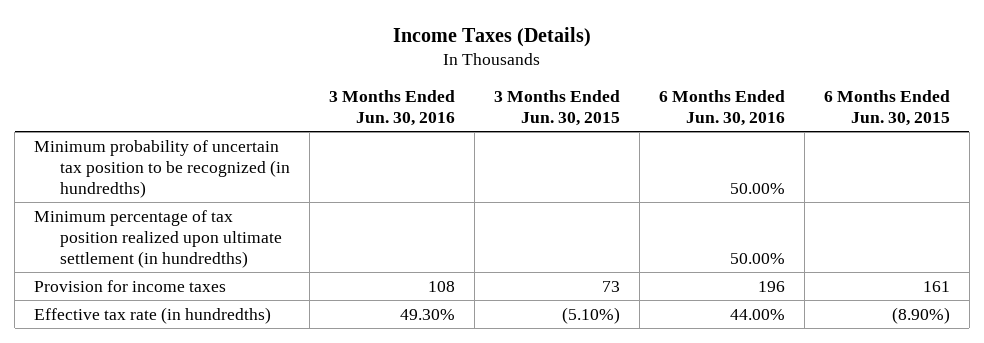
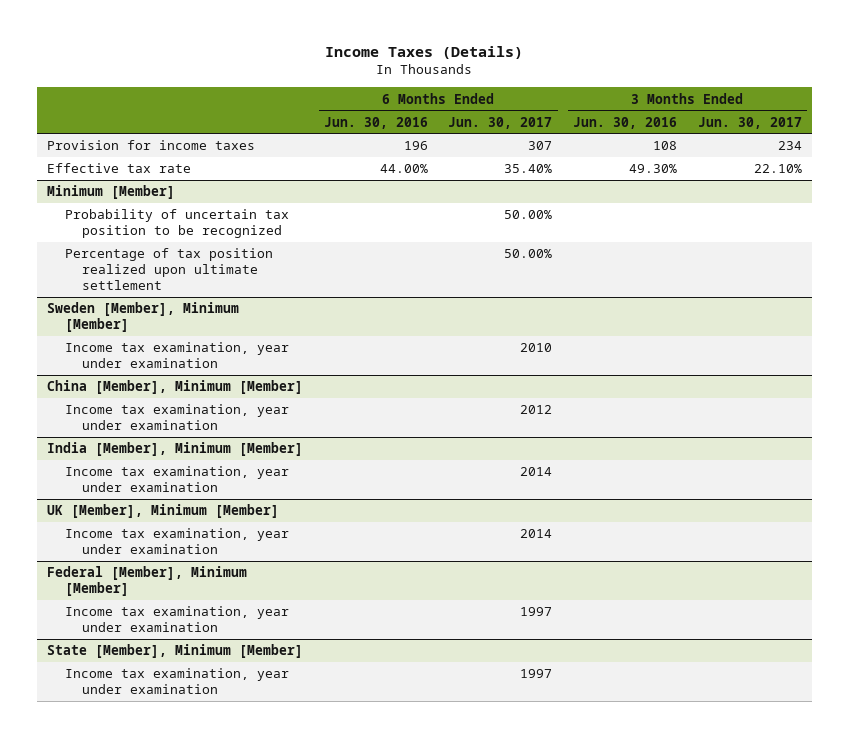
- | 3 Months Ended Jun. 30, 2016 | 3 Months Ended Jun. 30, 2015 | 6 Months Ended Jun. 30, 2016 | 6 Months Ended Jun. 30, 2015
+ | 6 Months Ended Jun. 30, 2016 | 6 Months Ended Jun. 30, 2017 | 3 Months Ended Jun. 30, 2016 | 3 Months Ended Jun. 30, 2017
- Minimum probability of uncertain tax position to be recognized (in hundredths) | | | 50.00% |
- Minimum percentage of tax position realized upon ultimate settlement (in hundredths) | | | 50.00% |
- Effective tax rate (in hundredths) | 49.30% | (5.10%) | 44.00% | (8.90%)
+ Effective tax rate | 44.00% | 35.40% | 49.30% | 22.10%
+ Minimum [Member]
+ Probability of uncertain tax position to be recognized | | 50.00% | |
+ Percentage of tax position realized upon ultimate settlement | | 50.00% | |
+ Sweden [Member], Minimum [Member]
+ Income tax examination, year under examination | | 2010 | |
+ China [Member], Minimum [Member]
+ Income tax examination, year under examination | | 2012 | |
+ India [Member], Minimum [Member]
+ Income tax examination, year under examination | | 2014 | |
+ UK [Member], Minimum [Member]
+ Income tax examination, year under examination | | 2014 | |
+ Federal [Member], Minimum [Member]
+ Income tax examination, year under examination | | 1997 | |
+ State [Member], Minimum [Member]
+ Income tax examination, year under examination | | 1997 | |

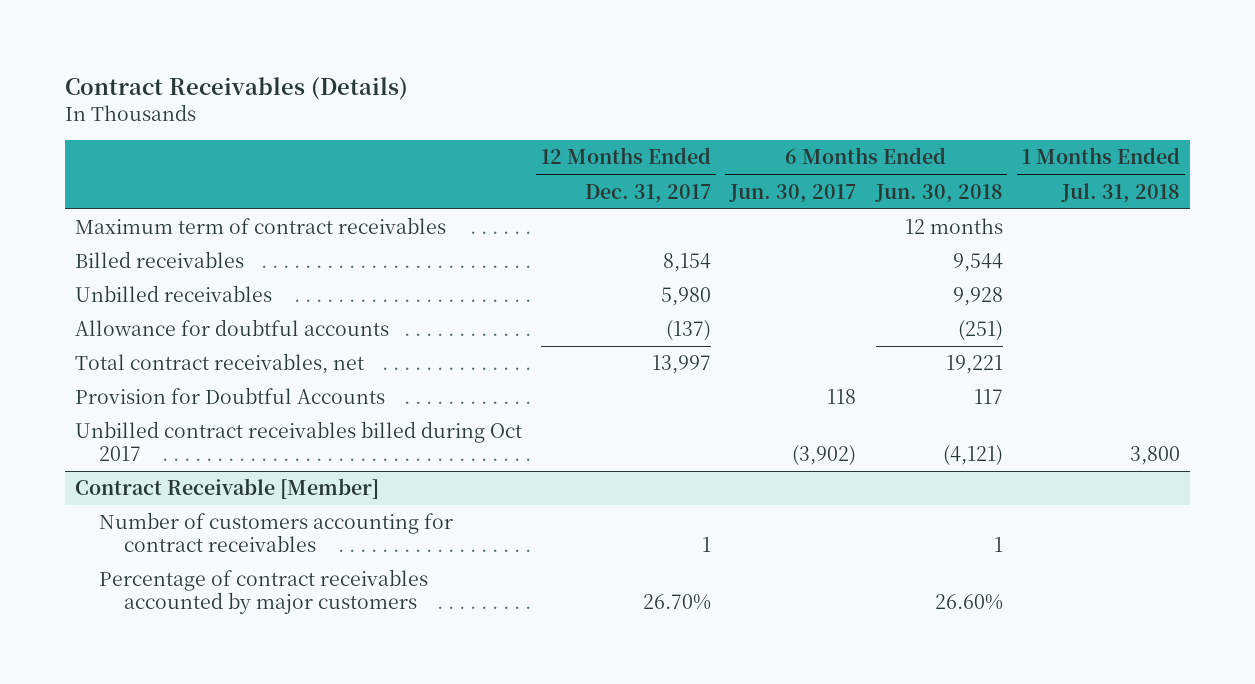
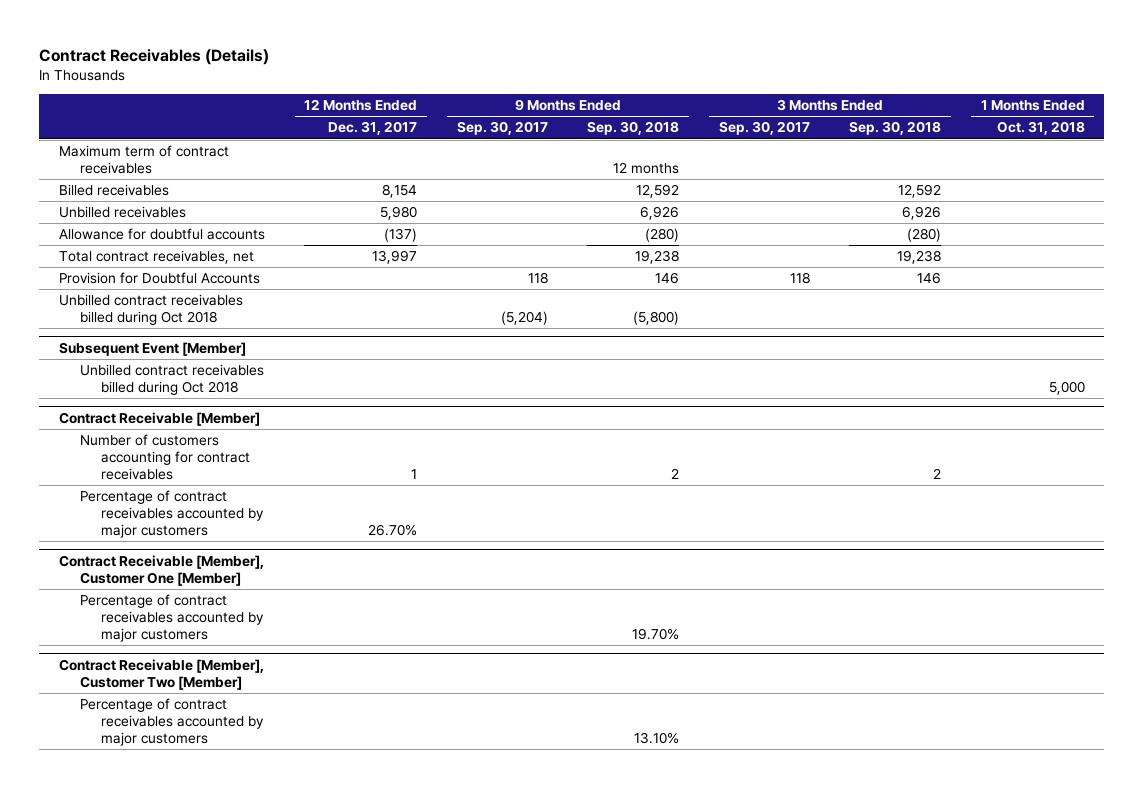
- | 12 Months Ended Dec. 31, 2017 | 6 Months Ended Jun. 30, 2017 | 6 Months Ended Jun. 30, 2018 | 1 Months Ended Jul. 31, 2018
+ | 12 Months Ended Dec. 31, 2017 | 9 Months Ended Sep. 30, 2017 | 9 Months Ended Sep. 30, 2018 | 3 Months Ended Sep. 30, 2017 | 3 Months Ended Sep. 30, 2018 | 1 Months Ended Oct. 31, 2018
- Unbilled contract receivables billed during Oct 2017 | | (3,902) | (4,121) | 3,800
+ Unbilled contract receivables billed during Oct 2018 | | (5,204) | (5,800) | | |
+ Subsequent Event [Member]
+ Unbilled contract receivables billed during Oct 2018 | | | | | | 5,000
+ Contract Receivable [Member], Customer One [Member]
+ Percentage of contract receivables accounted by major customers | | | 19.70% | | |
+ Contract Receivable [Member], Customer Two [Member]
+ Percentage of contract receivables accounted by major customers | | | 13.10% | | |

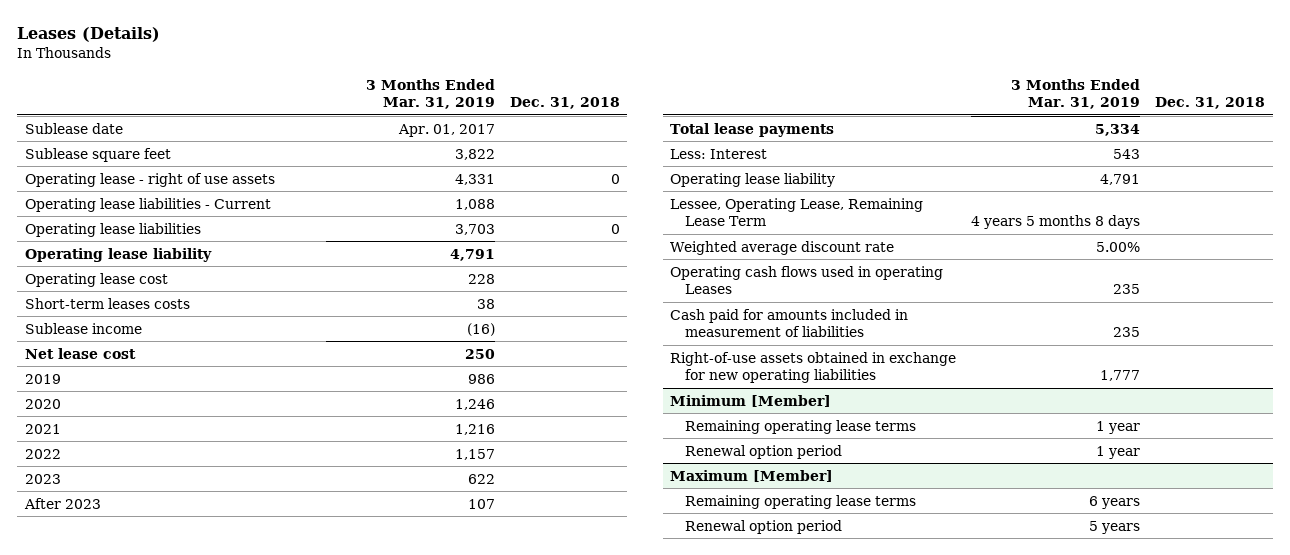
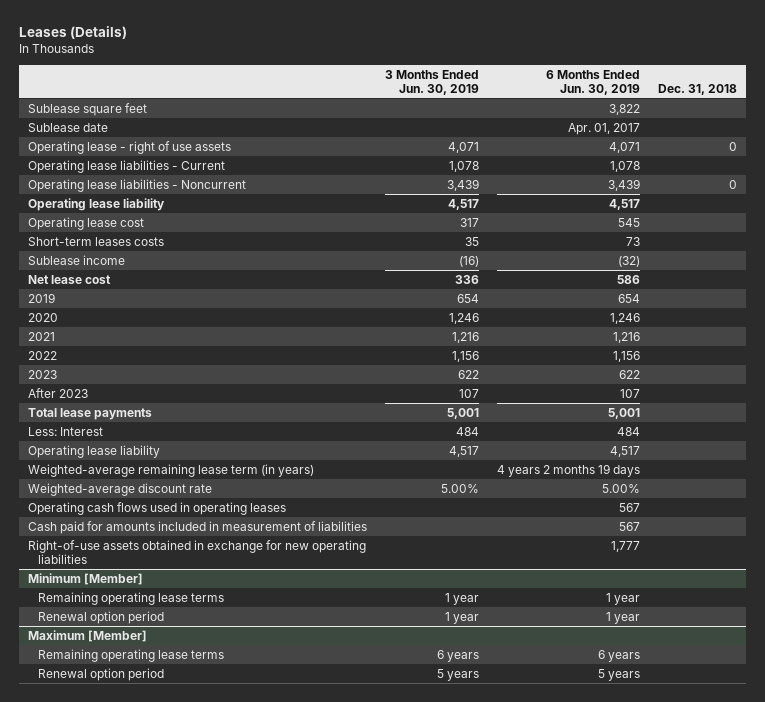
- | 3 Months Ended Mar. 31, 2019 | Dec. 31, 2018
+ | 3 Months Ended Jun. 30, 2019 | 6 Months Ended Jun. 30, 2019 | Dec. 31, 2018
moved down: Sublease date | | Apr. 01, 2017 |
- Operating lease liabilities | 3,703 | 0
+ Operating lease liabilities - Noncurrent | 3,439 | 3,439 | 0
- Lessee, Operating Lease, Remaining Lease Term | 4 years 5 months 8 days |
- Weighted average discount rate | 5.00% |
- Operating cash flows used in operating Leases | 235 |
+ Weighted-average remaining lease term (in years) | | 4 years 2 months 19 days |
+ Weighted-average discount rate | 5.00% | 5.00% |
+ Operating cash flows used in operating leases | | 567 |

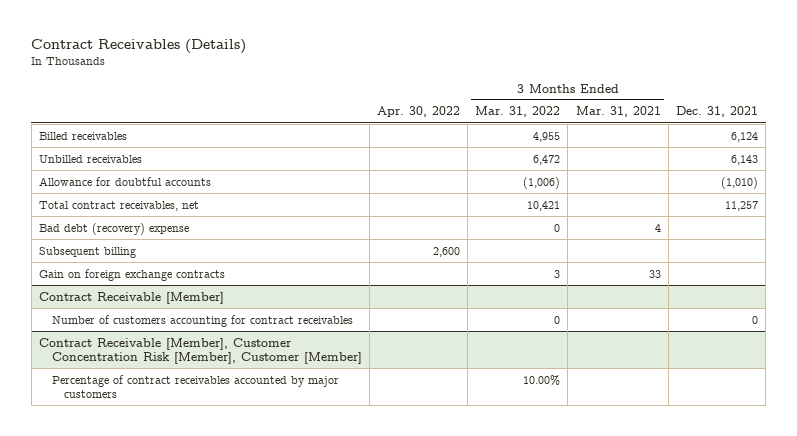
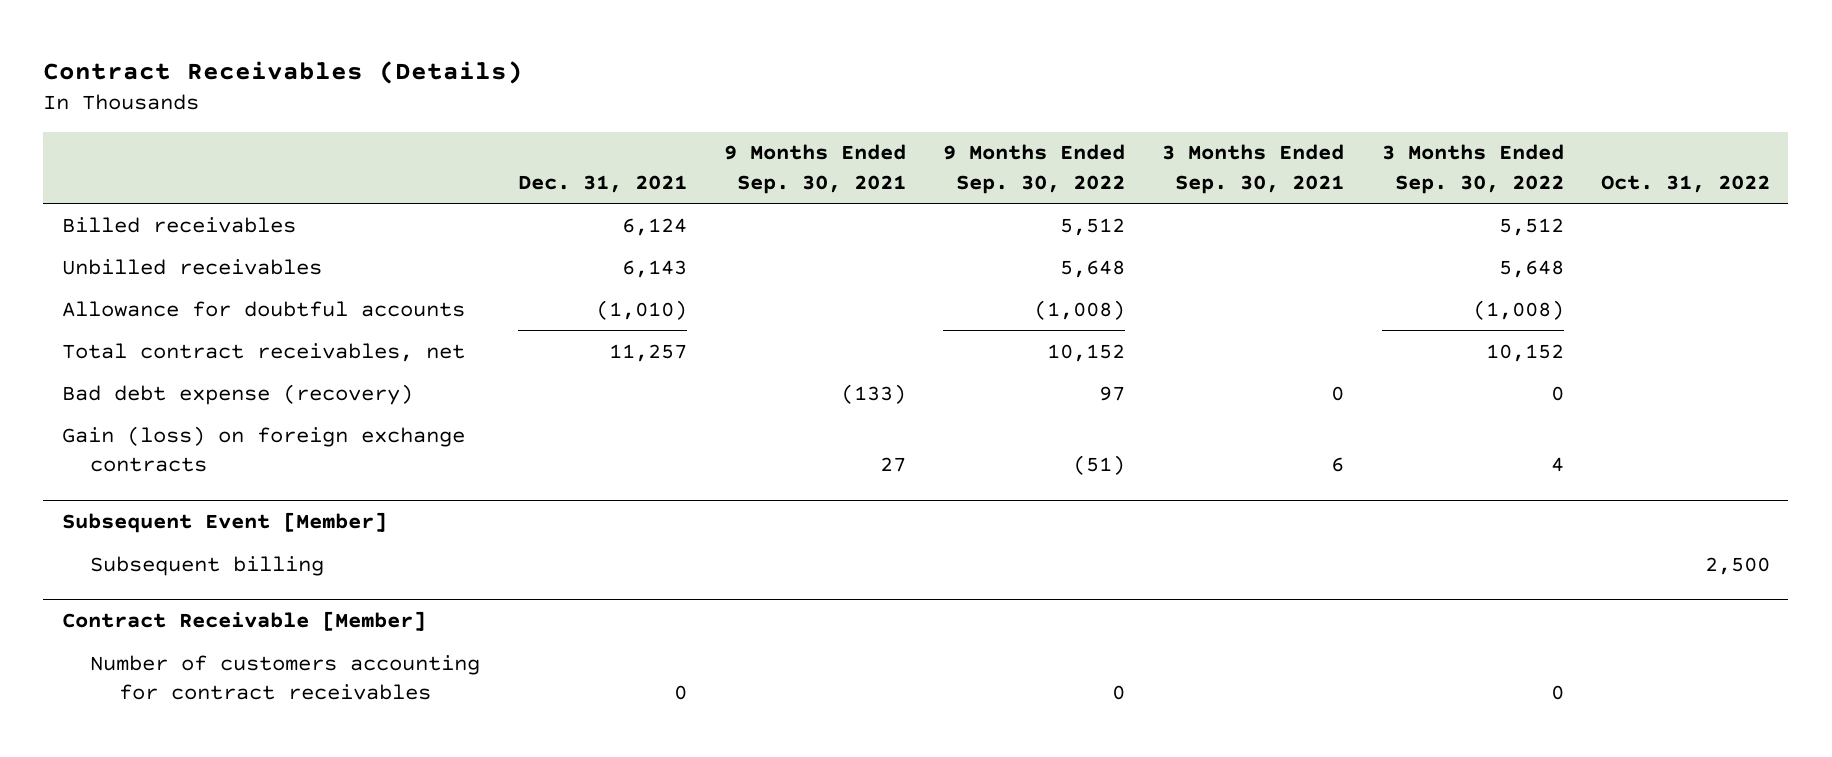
- | Apr. 30, 2022 | 3 Months Ended Mar. 31, 2022 | 3 Months Ended Mar. 31, 2021 | Dec. 31, 2021
+ | Dec. 31, 2021 | 9 Months Ended Sep. 30, 2021 | 9 Months Ended Sep. 30, 2022 | 3 Months Ended Sep. 30, 2021 | 3 Months Ended Sep. 30, 2022 | Oct. 31, 2022
- Bad debt (recovery) expense | | 0 | 4 |
- Subsequent billing | 2,600 | | |
- Gain on foreign exchange contracts | | 3 | 33 |
+ Bad debt expense (recovery) | | (133) | 97 | 0 | 0 |
+ Gain (loss) on foreign exchange contracts | | 27 | (51) | 6 | 4 |
+ Subsequent Event [Member]
+ Subsequent billing | | | | | | 2,500
- Contract Receivable [Member], Customer Concentration Risk [Member], Customer [Member]
- Percentage of contract receivables accounted by major customers | | 10.00% | |

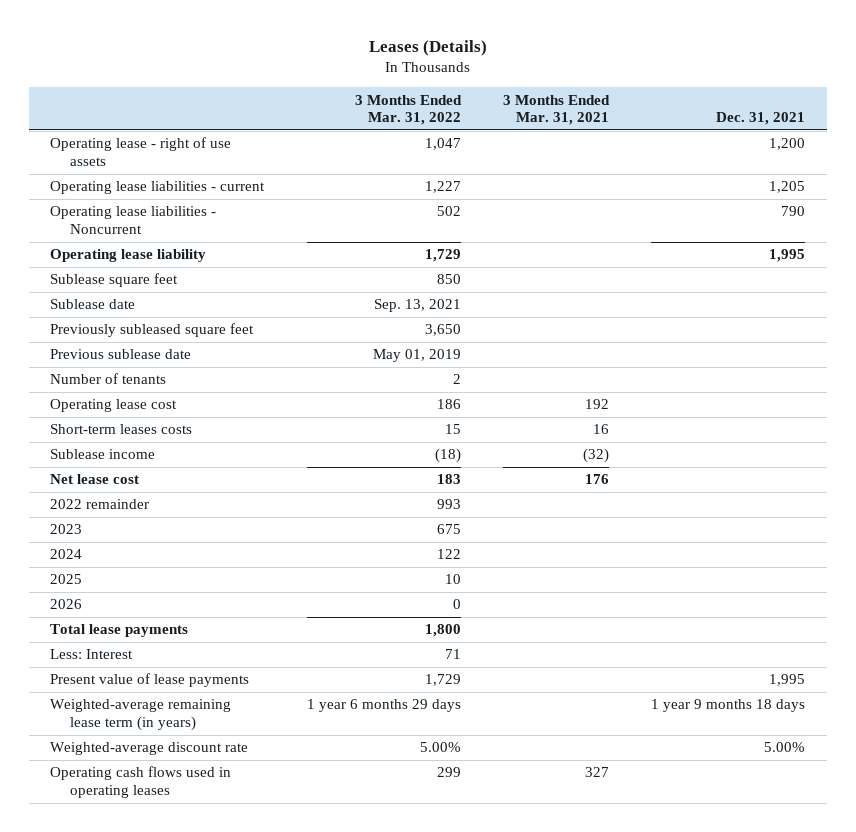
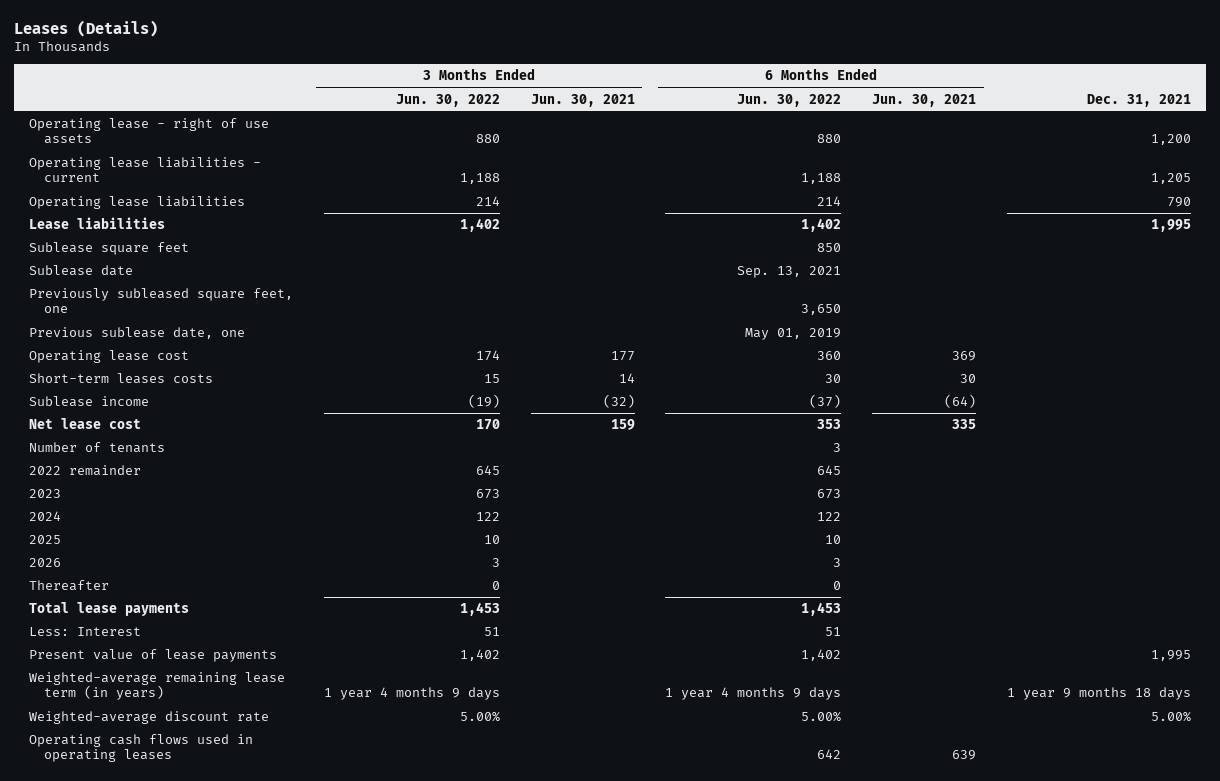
- | 3 Months Ended Mar. 31, 2022 | 3 Months Ended Mar. 31, 2021 | Dec. 31, 2021
+ | 3 Months Ended Jun. 30, 2022 | 3 Months Ended Jun. 30, 2021 | 6 Months Ended Jun. 30, 2022 | 6 Months Ended Jun. 30, 2021 | Dec. 31, 2021
- Operating lease liabilities - Noncurrent | 502 | | 790
- Operating lease liability | 1,729 | | 1,995
+ Operating lease liabilities | 214 | | 214 | | 790
+ Lease liabilities | 1,402 | | 1,402 | | 1,995
- Previously subleased square feet | 3,650 | |
- Previous sublease date | May 01, 2019 | |
+ Previously subleased square feet, one | | | 3,650 | |
+ Previous sublease date, one | | | May 01, 2019 | |
moved down: Number of tenants | | | 3 | |
+ Thereafter | 0 | | 0 | |

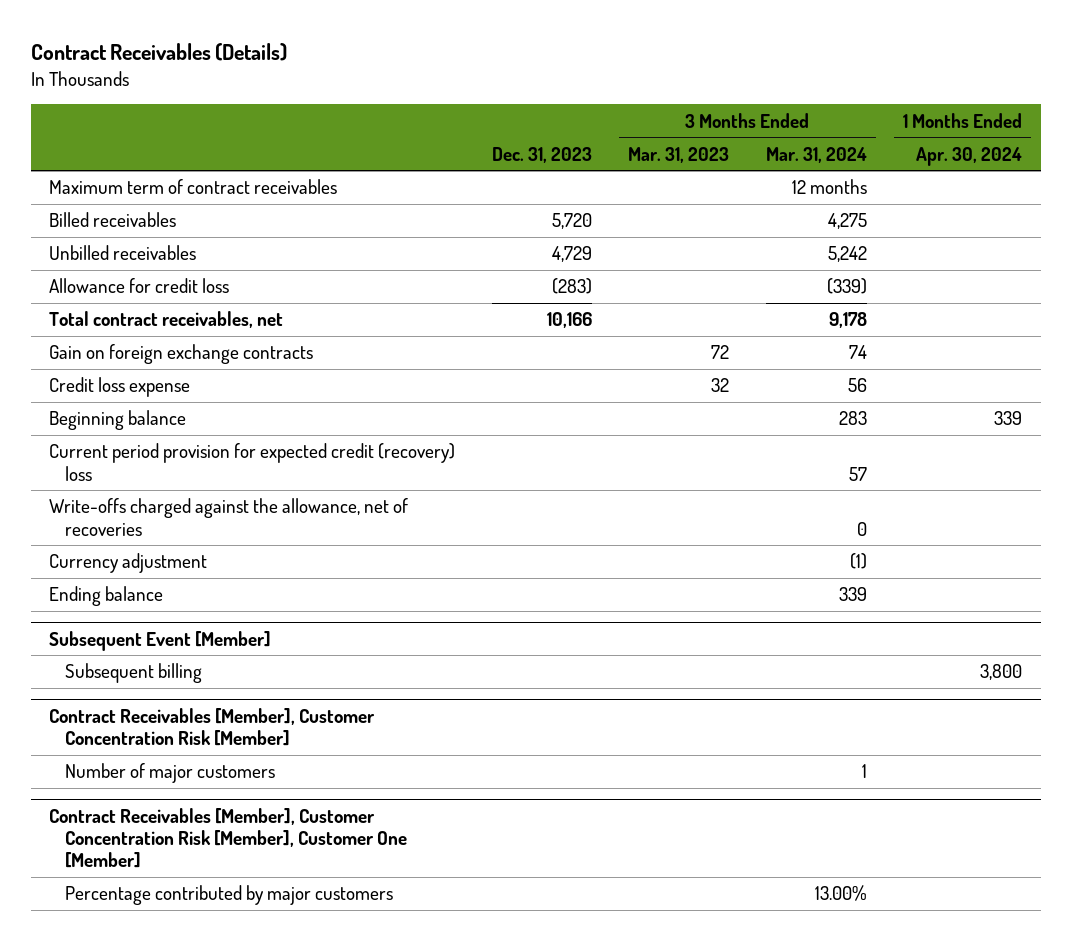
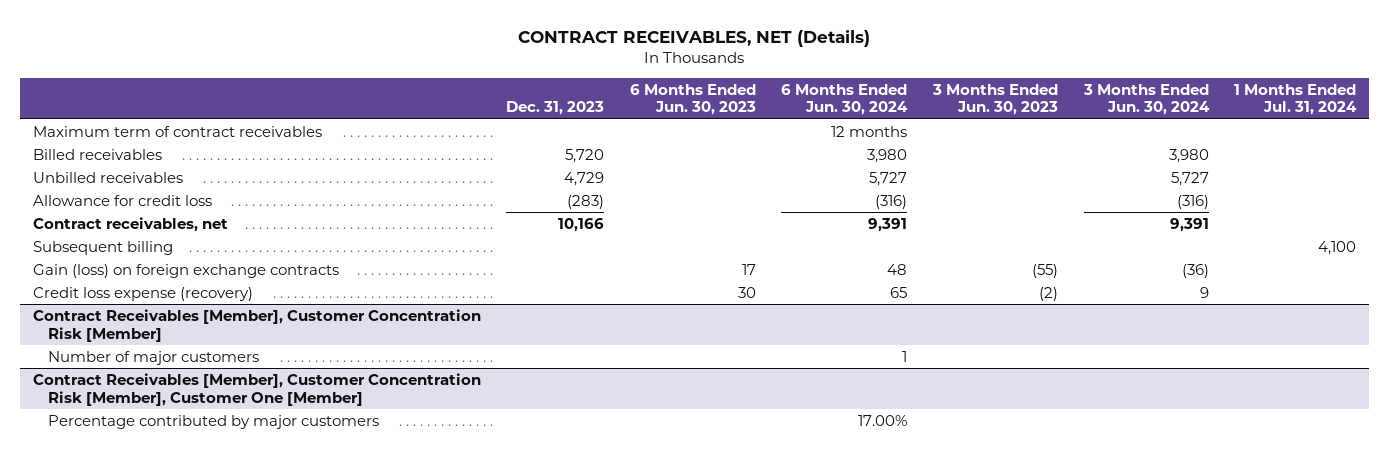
- Contract Receivables (Details)
+ CONTRACT RECEIVABLES, NET (Details)
- | Dec. 31, 2023 | 3 Months Ended Mar. 31, 2023 | 3 Months Ended Mar. 31, 2024 | 1 Months Ended Apr. 30, 2024
+ | Dec. 31, 2023 | 6 Months Ended Jun. 30, 2023 | 6 Months Ended Jun. 30, 2024 | 3 Months Ended Jun. 30, 2023 | 3 Months Ended Jun. 30, 2024 | 1 Months Ended Jul. 31, 2024
- Total contract receivables, net | 10,166 | | 9,178 |
- Gain on foreign exchange contracts | | 72 | 74 |
- Credit loss expense | | 32 | 56 |
- Beginning balance | | | 283 | 339
- Current period provision for expected credit (recovery) loss | | | 57 |
- Write-offs charged against the allowance, net of recoveries | | | 0 |
- Currency adjustment | | | (1) |
- Ending balance | | | 339 |
- Subsequent Event [Member]
- Subsequent billing | | | | 3,800
+ Contract receivables, net | 10,166 | | 9,391 | | 9,391 |
+ Subsequent billing | | | | | | 4,100
+ Gain (loss) on foreign exchange contracts | | 17 | 48 | (55) | (36) |
+ Credit loss expense (recovery) | | 30 | 65 | (2) | 9 |

